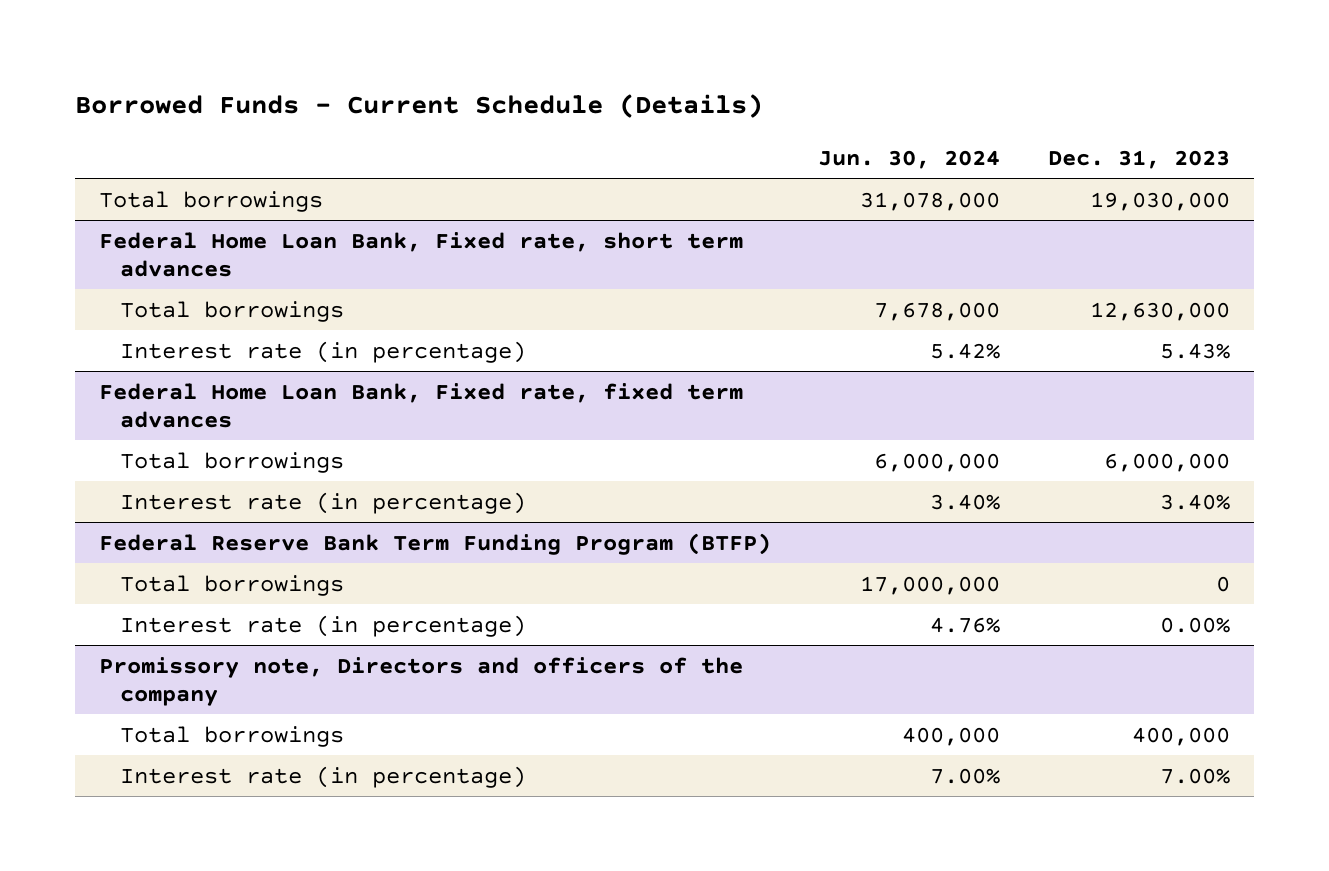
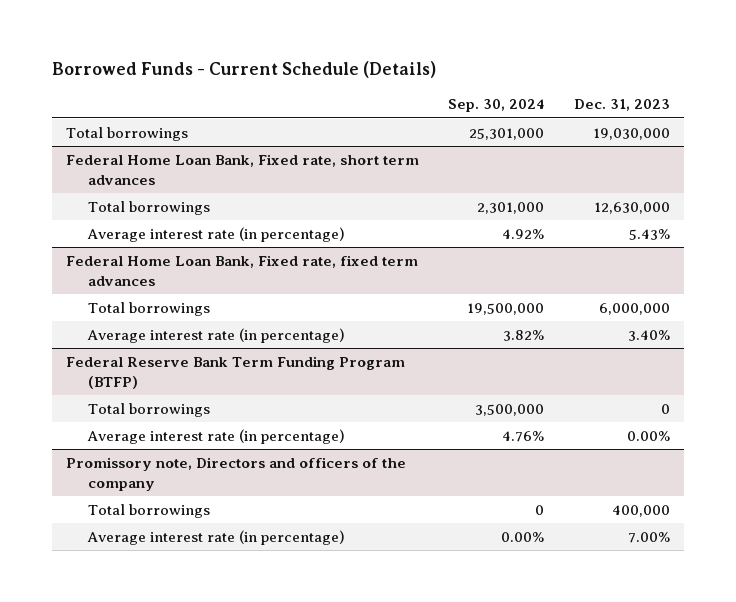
- | Jun. 30, 2024 | Dec. 31, 2023
+ | Sep. 30, 2024 | Dec. 31, 2023
@ Federal Home Loan Bank, Fixed rate, short term advances
- Interest rate (in percentage) | 5.42% | 5.43%
+ Average interest rate (in percentage) | 4.92% | 5.43%
@ Federal Home Loan Bank, Fixed rate, fixed term advances
- Interest rate (in percentage) | 3.40% | 3.40%
+ Average interest rate (in percentage) | 3.82% | 3.40%
@ Federal Reserve Bank Term Funding Program (BTFP)
- Interest rate (in percentage) | 4.76% | 0.00%
+ Average interest rate (in percentage) | 4.76% | 0.00%
@ Promissory note, Directors and officers of the company
- Interest rate (in percentage) | 7.00% | 7.00%
+ Average interest rate (in percentage) | 0.00% | 7.00%

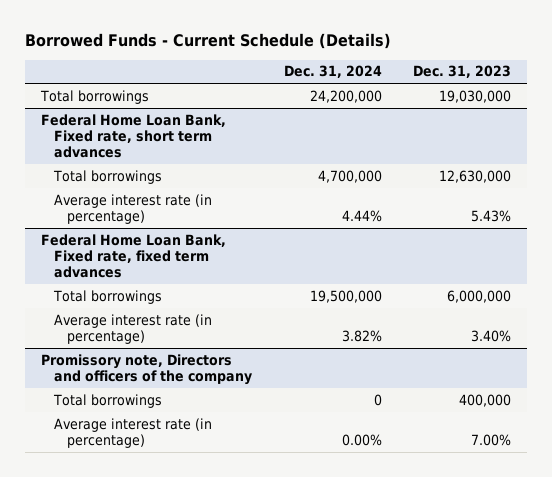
- | Sep. 30, 2024 | Dec. 31, 2023
+ | Dec. 31, 2024 | Dec. 31, 2023
- Federal Reserve Bank Term Funding Program (BTFP)
- Total borrowings | 3,500,000 | 0
- Average interest rate (in percentage) | 4.76% | 0.00%

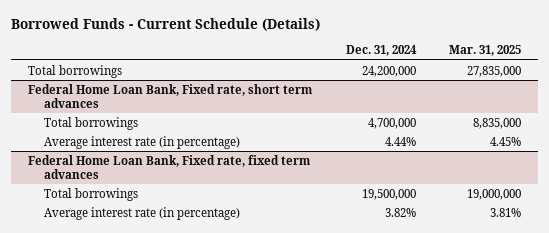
- | Dec. 31, 2024 | Dec. 31, 2023
+ | Dec. 31, 2024 | Mar. 31, 2025
- Promissory note, Directors and officers of the company
- Total borrowings | 0 | 400,000
- Average interest rate (in percentage) | 0.00% | 7.00%

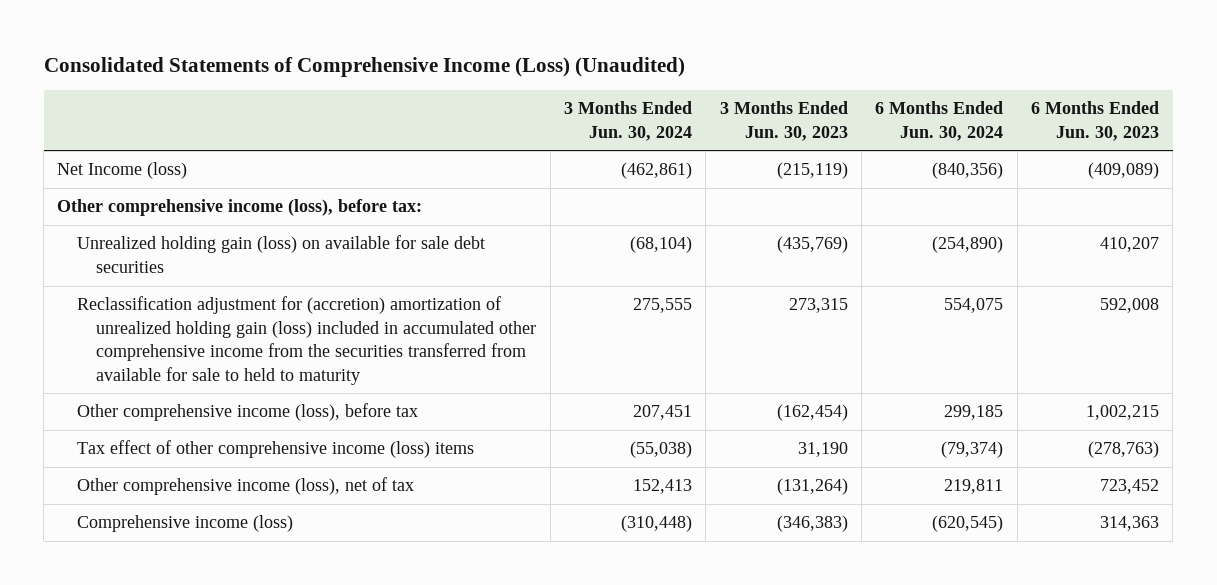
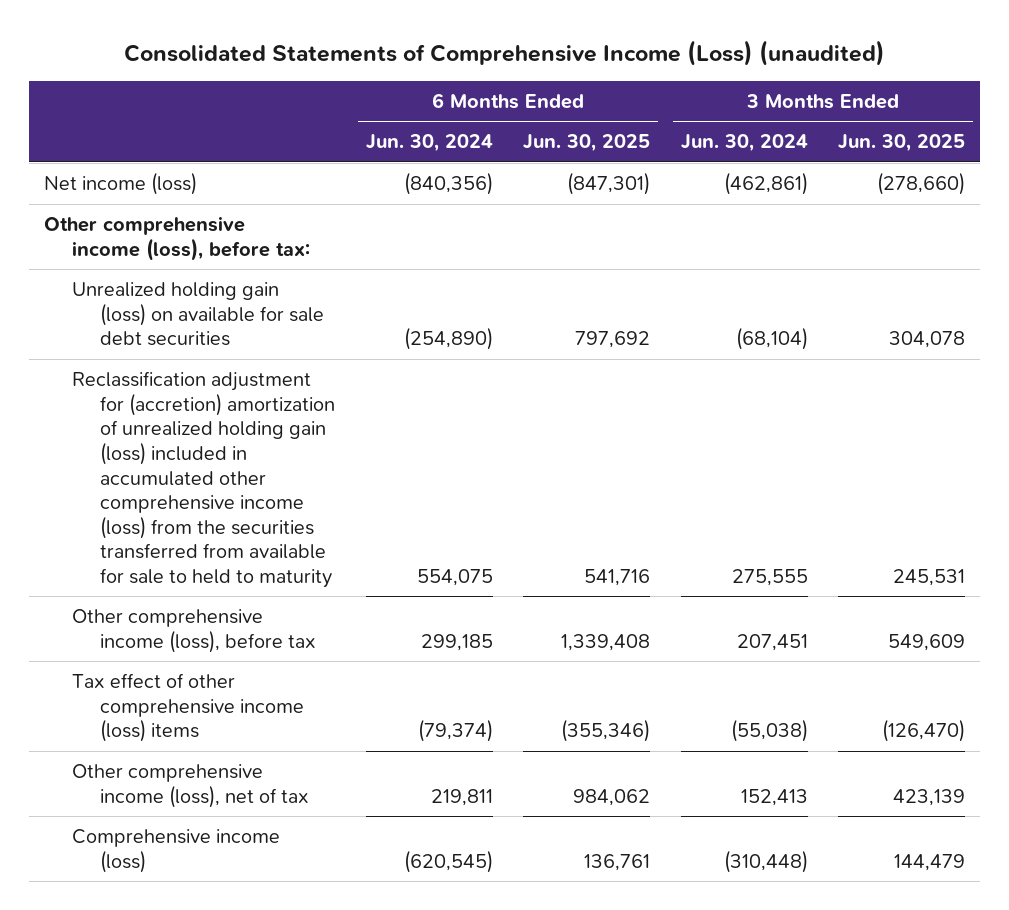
- Consolidated Statements of Comprehensive Income (Loss) (Unaudited)
+ Consolidated Statements of Comprehensive Income (Loss) (unaudited)
- | 3 Months Ended Jun. 30, 2024 | 3 Months Ended Jun. 30, 2023 | 6 Months Ended Jun. 30, 2024 | 6 Months Ended Jun. 30, 2023
+ | 6 Months Ended Jun. 30, 2024 | 6 Months Ended Jun. 30, 2025 | 3 Months Ended Jun. 30, 2024 | 3 Months Ended Jun. 30, 2025
- Net Income (loss) | (462,861) | (215,119) | (840,356) | (409,089)
+ Net income (loss) | (840,356) | (847,301) | (462,861) | (278,660)
- Reclassification adjustment for (accretion) amortization of unrealized holding gain (loss) included in accumulated other comprehensive income from the securities transferred from available for sale to held to maturity | 275,555 | 273,315 | 554,075 | 592,008
+ Reclassification adjustment for (accretion) amortization of unrealized holding gain (loss) included in accumulated other comprehensive income (loss) from the securities transferred from available for sale to held to maturity | 554,075 | 541,716 | 275,555 | 245,531

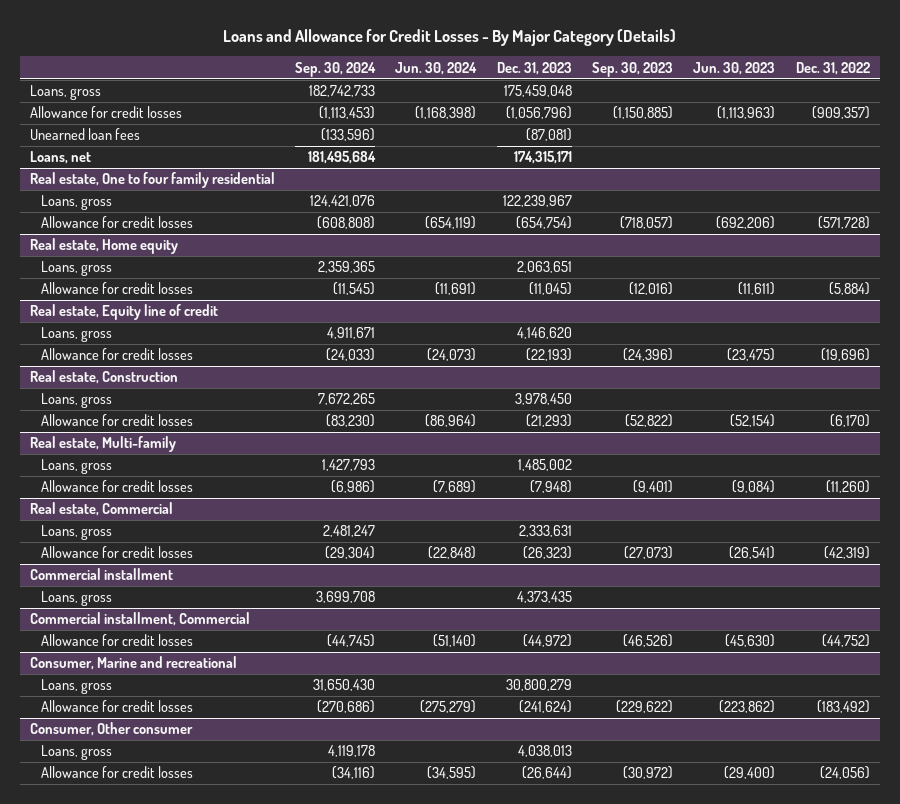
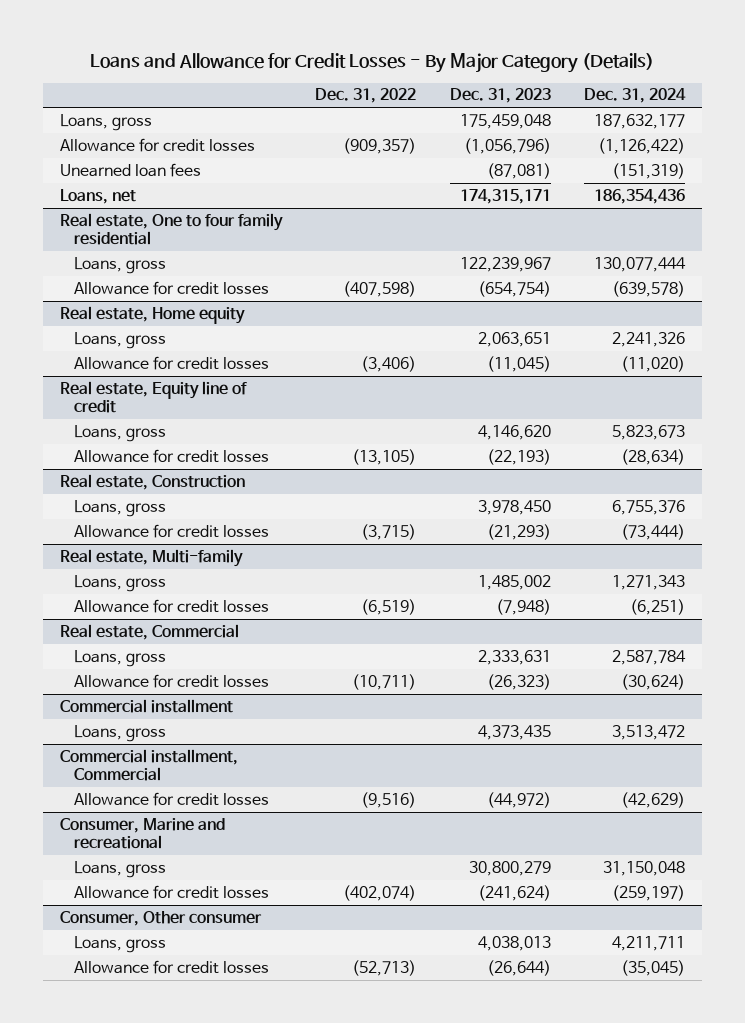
- | Sep. 30, 2024 | Jun. 30, 2024 | Dec. 31, 2023 | Sep. 30, 2023 | Jun. 30, 2023 | Dec. 31, 2022
+ | Dec. 31, 2022 | Dec. 31, 2023 | Dec. 31, 2024
@ Real estate, One to four family residential
- Allowance for credit losses | (608,808) | (654,119) | (654,754) | (718,057) | (692,206) | (571,728)
+ Allowance for credit losses | (407,598) | (654,754) | (639,578)
@ Real estate, Home equity
- Allowance for credit losses | (11,545) | (11,691) | (11,045) | (12,016) | (11,611) | (5,884)
+ Allowance for credit losses | (3,406) | (11,045) | (11,020)
@ Real estate, Equity line of credit
- Allowance for credit losses | (24,033) | (24,073) | (22,193) | (24,396) | (23,475) | (19,696)
+ Allowance for credit losses | (13,105) | (22,193) | (28,634)
@ Real estate, Construction
- Allowance for credit losses | (83,230) | (86,964) | (21,293) | (52,822) | (52,154) | (6,170)
+ Allowance for credit losses | (3,715) | (21,293) | (73,444)
@ Real estate, Multi-family
- Allowance for credit losses | (6,986) | (7,689) | (7,948) | (9,401) | (9,084) | (11,260)
+ Allowance for credit losses | (6,519) | (7,948) | (6,251)
@ Real estate, Commercial
- Allowance for credit losses | (29,304) | (22,848) | (26,323) | (27,073) | (26,541) | (42,319)
+ Allowance for credit losses | (10,711) | (26,323) | (30,624)
@ Commercial installment, Commercial
- Allowance for credit losses | (44,745) | (51,140) | (44,972) | (46,526) | (45,630) | (44,752)
+ Allowance for credit losses | (9,516) | (44,972) | (42,629)
@ Consumer, Marine and recreational
- Allowance for credit losses | (270,686) | (275,279) | (241,624) | (229,622) | (223,862) | (183,492)
+ Allowance for credit losses | (402,074) | (241,624) | (259,197)
@ Consumer, Other consumer
- Allowance for credit losses | (34,116) | (34,595) | (26,644) | (30,972) | (29,400) | (24,056)
+ Allowance for credit losses | (52,713) | (26,644) | (35,045)

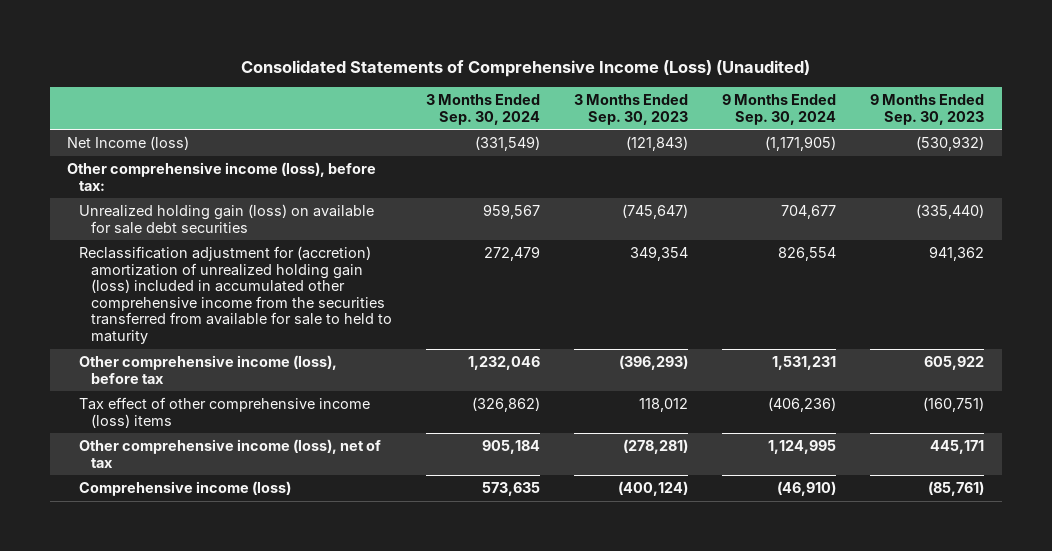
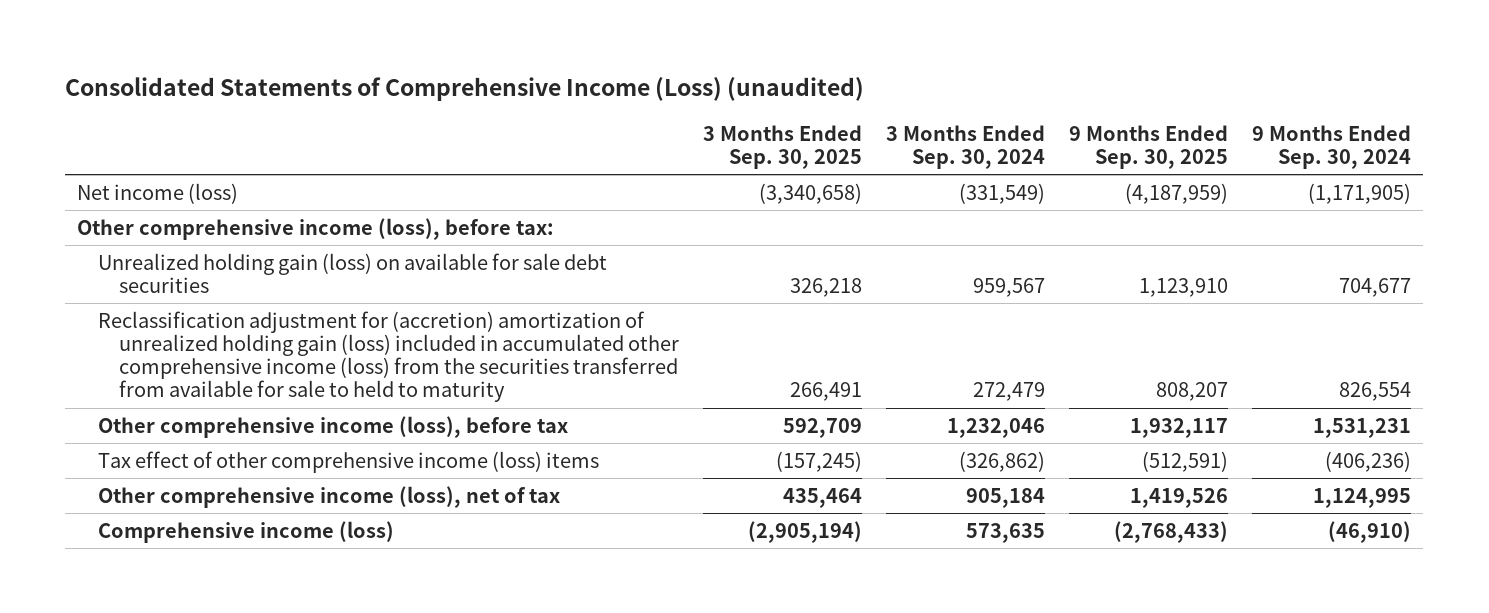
- Consolidated Statements of Comprehensive Income (Loss) (Unaudited)
+ Consolidated Statements of Comprehensive Income (Loss) (unaudited)
- | 3 Months Ended Sep. 30, 2024 | 3 Months Ended Sep. 30, 2023 | 9 Months Ended Sep. 30, 2024 | 9 Months Ended Sep. 30, 2023
+ | 3 Months Ended Sep. 30, 2025 | 3 Months Ended Sep. 30, 2024 | 9 Months Ended Sep. 30, 2025 | 9 Months Ended Sep. 30, 2024
- Net Income (loss) | (331,549) | (121,843) | (1,171,905) | (530,932)
+ Net income (loss) | (3,340,658) | (331,549) | (4,187,959) | (1,171,905)
- Reclassification adjustment for (accretion) amortization of unrealized holding gain (loss) included in accumulated other comprehensive income from the securities transferred from available for sale to held to maturity | 272,479 | 349,354 | 826,554 | 941,362
+ Reclassification adjustment for (accretion) amortization of unrealized holding gain (loss) included in accumulated other comprehensive income (loss) from the securities transferred from available for sale to held to maturity | 266,491 | 272,479 | 808,207 | 826,554

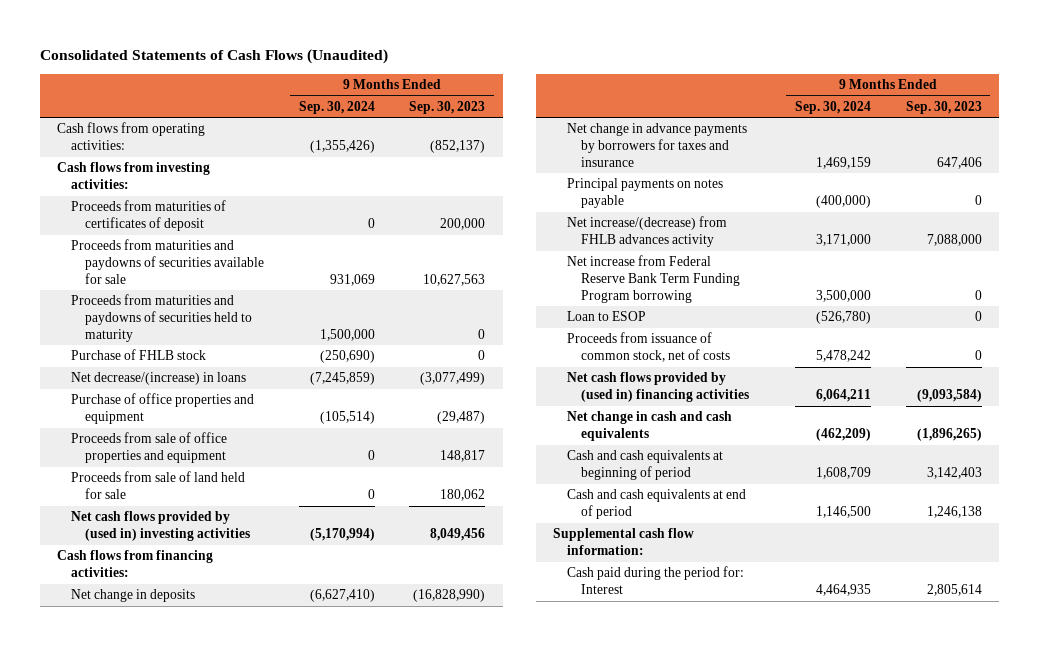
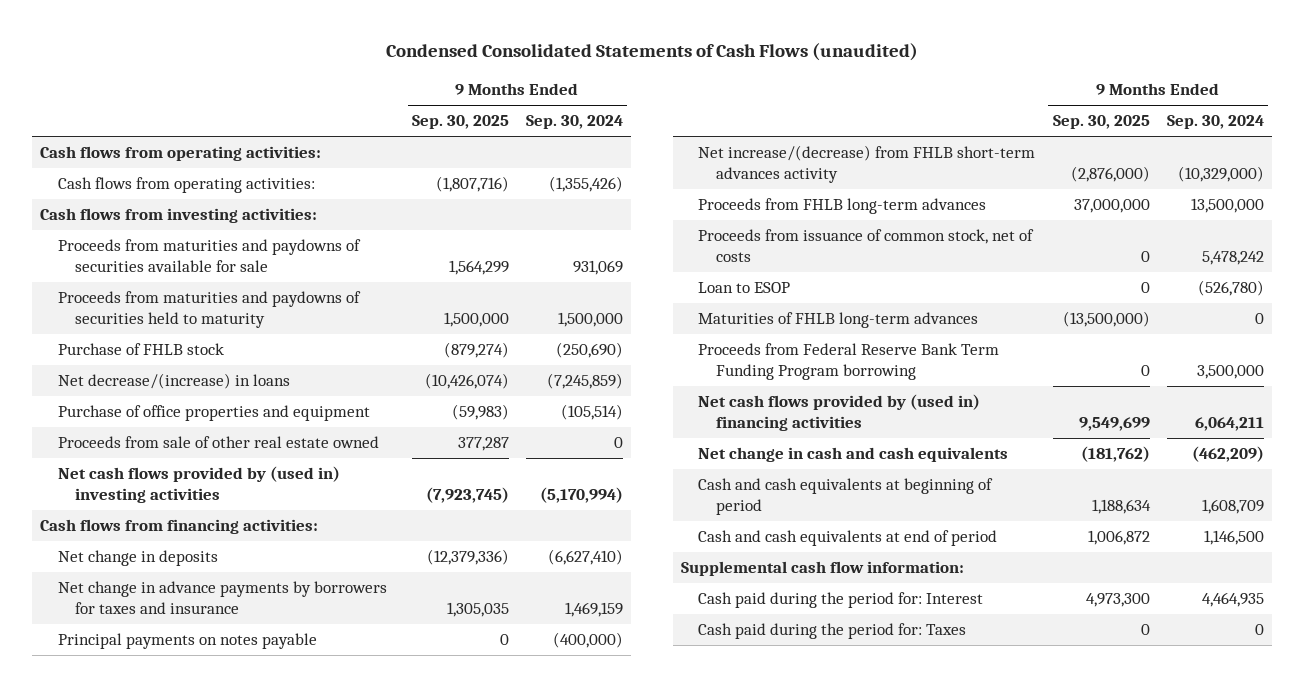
- Consolidated Statements of Cash Flows (Unaudited)
+ Condensed Consolidated Statements of Cash Flows (unaudited)
- | 9 Months Ended Sep. 30, 2024 | 9 Months Ended Sep. 30, 2023
+ | 9 Months Ended Sep. 30, 2025 | 9 Months Ended Sep. 30, 2024
+ Cash flows from operating activities:
- Proceeds from maturities of certificates of deposit | 0 | 200,000
- Proceeds from sale of office properties and equipment | 0 | 148,817
- Proceeds from sale of land held for sale | 0 | 180,062
+ Proceeds from sale of other real estate owned | 377,287 | 0
- Net increase/(decrease) from FHLB advances activity | 3,171,000 | 7,088,000
- Net increase from Federal Reserve Bank Term Funding Program borrowing | 3,500,000 | 0
+ Net increase/(decrease) from FHLB short-term advances activity | (2,876,000) | (10,329,000)
+ Proceeds from FHLB long-term advances | 37,000,000 | 13,500,000
moved down: Loan to ESOP | 0 | (526,780)
+ Maturities of FHLB long-term advances | (13,500,000) | 0
+ Proceeds from Federal Reserve Bank Term Funding Program borrowing | 0 | 3,500,000
+ Cash paid during the period for: Taxes | 0 | 0

